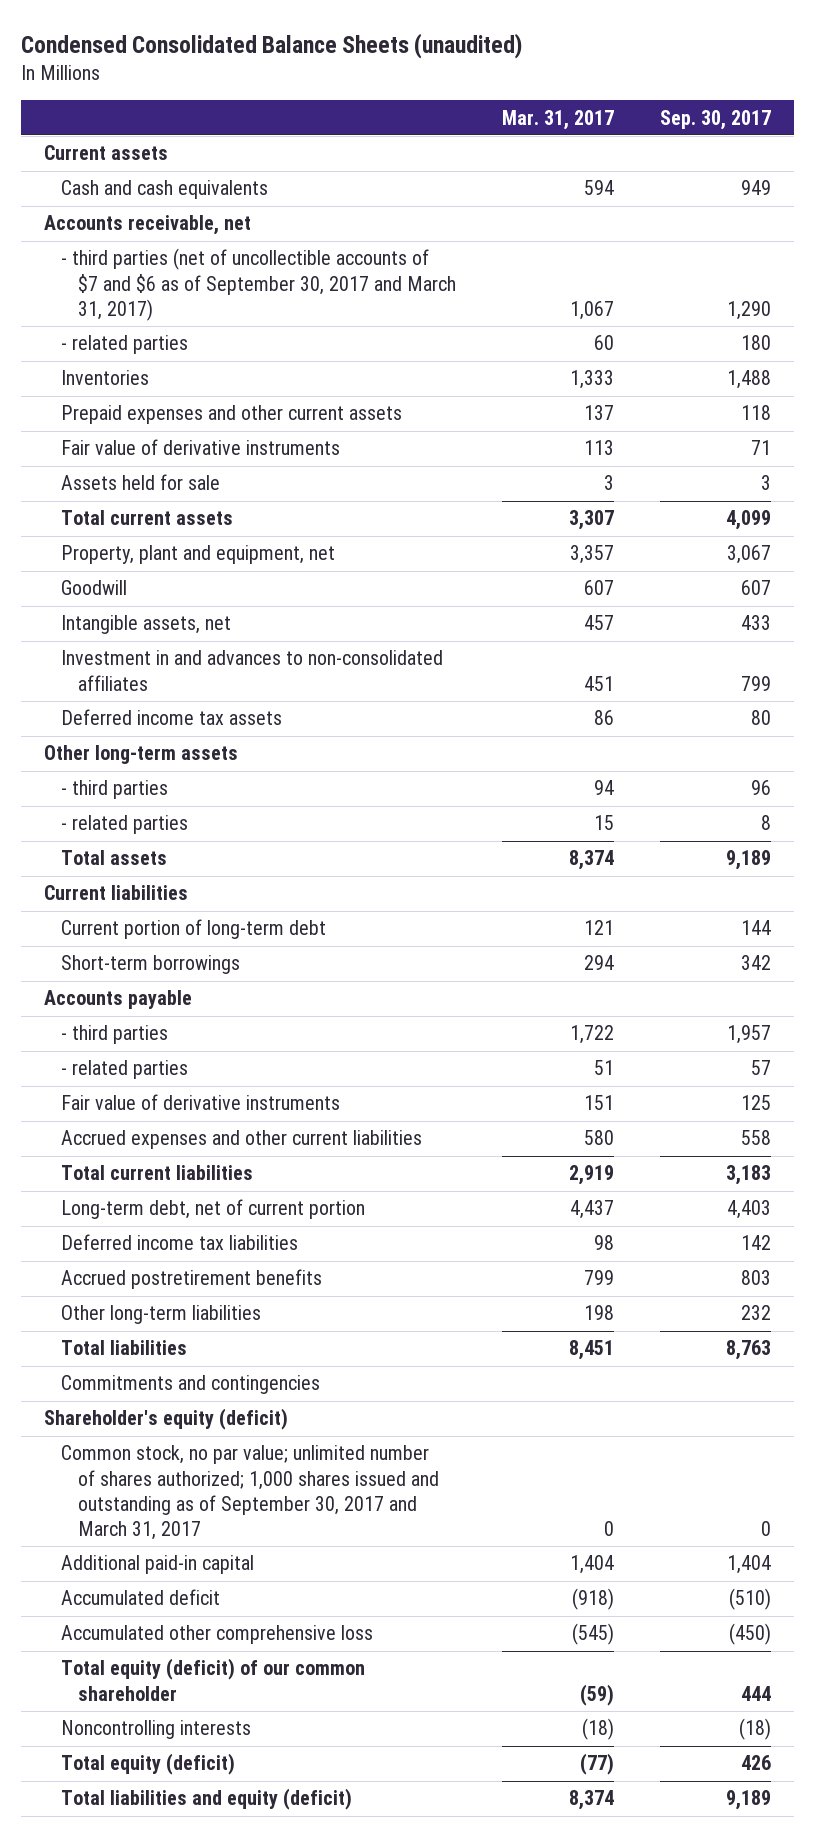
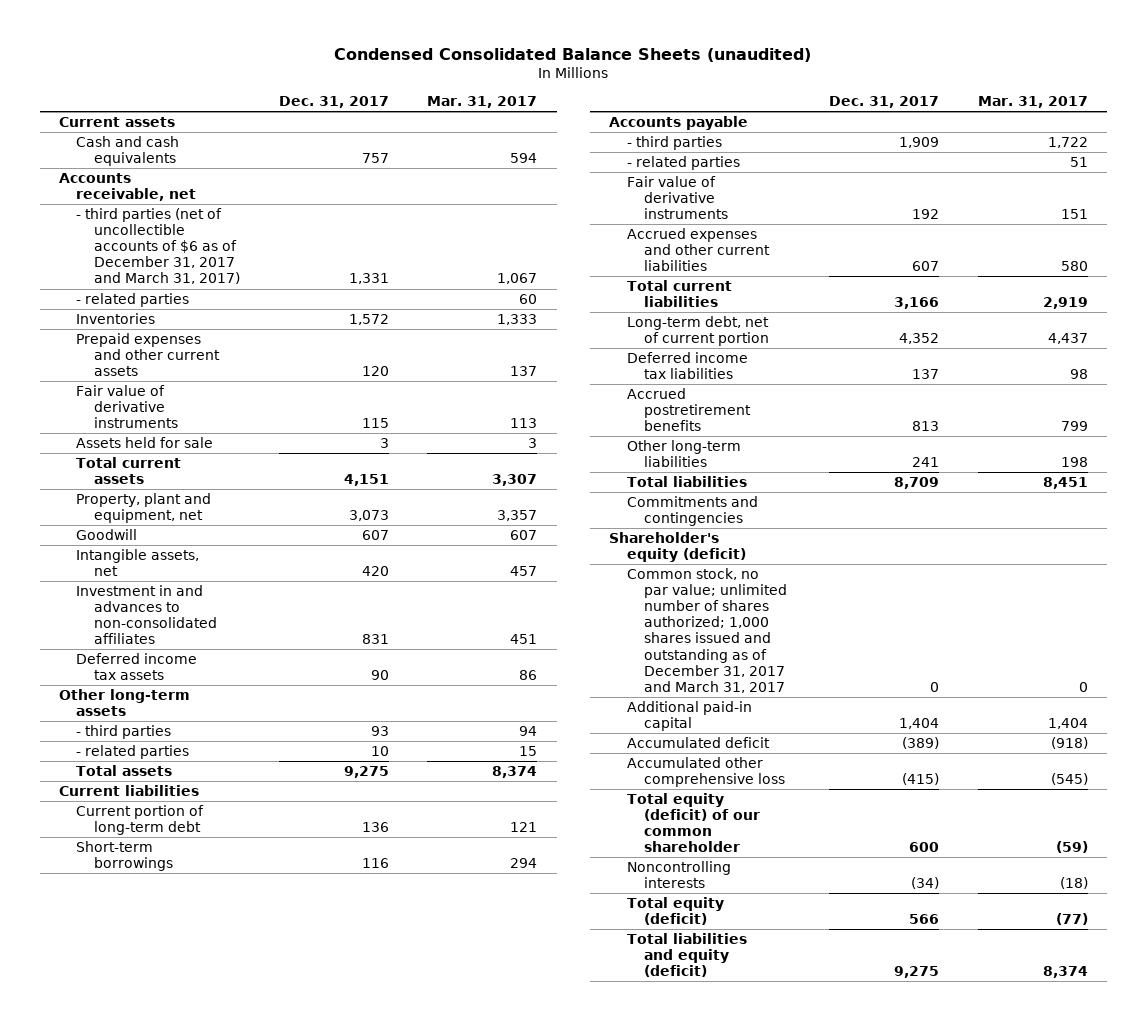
- | Mar. 31, 2017 | Sep. 30, 2017
+ | Dec. 31, 2017 | Mar. 31, 2017
- - third parties (net of uncollectible accounts of $7 and $6 as of September 30, 2017 and March 31, 2017) | 1,067 | 1,290
+ - third parties (net of uncollectible accounts of $6 as of December 31, 2017 and March 31, 2017) | 1,331 | 1,067
- Common stock, no par value; unlimited number of shares authorized; 1,000 shares issued and outstanding as of September 30, 2017 and March 31, 2017 | 0 | 0
+ Common stock, no par value; unlimited number of shares authorized; 1,000 shares issued and outstanding as of December 31, 2017 and March 31, 2017 | 0 | 0

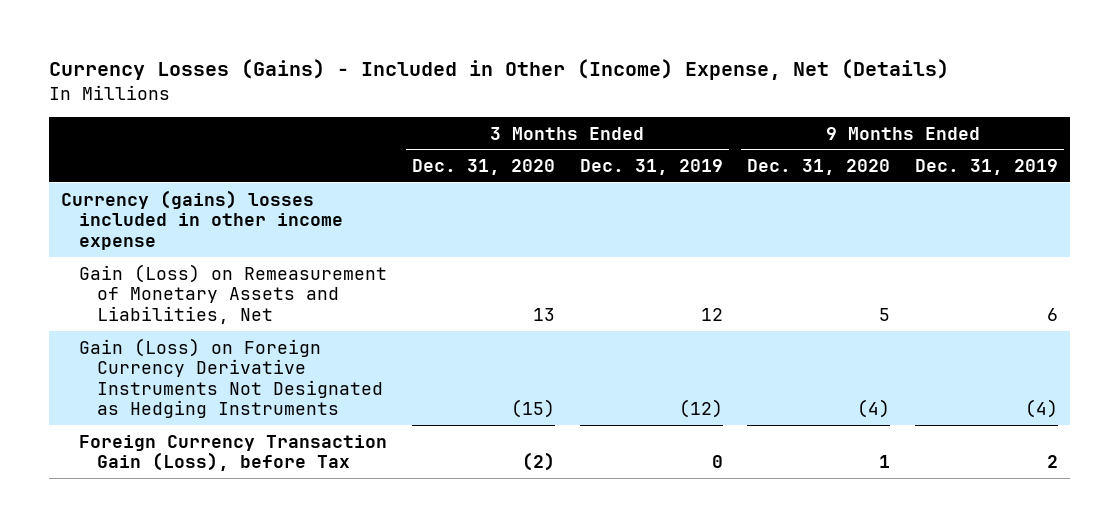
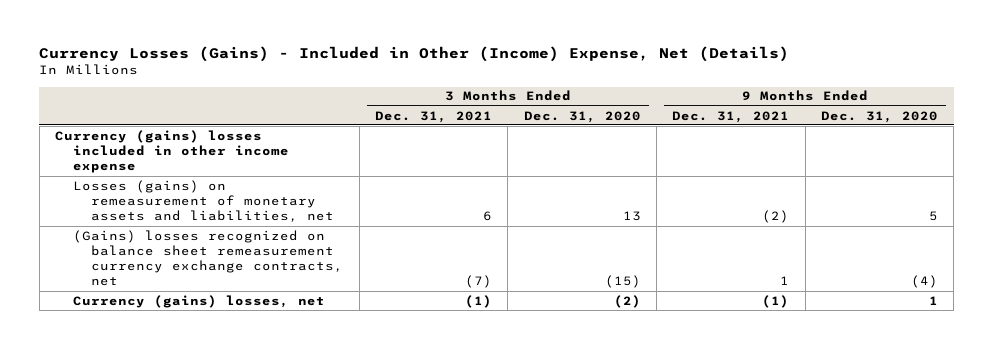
- | 3 Months Ended Dec. 31, 2020 | 3 Months Ended Dec. 31, 2019 | 9 Months Ended Dec. 31, 2020 | 9 Months Ended Dec. 31, 2019
+ | 3 Months Ended Dec. 31, 2021 | 3 Months Ended Dec. 31, 2020 | 9 Months Ended Dec. 31, 2021 | 9 Months Ended Dec. 31, 2020
- Gain (Loss) on Remeasurement of Monetary Assets and Liabilities, Net | 13 | 12 | 5 | 6
- Gain (Loss) on Foreign Currency Derivative Instruments Not Designated as Hedging Instruments | (15) | (12) | (4) | (4)
- Foreign Currency Transaction Gain (Loss), before Tax | (2) | 0 | 1 | 2
+ Losses (gains) on remeasurement of monetary assets and liabilities, net | 6 | 13 | (2) | 5
+ (Gains) losses recognized on balance sheet remeasurement currency exchange contracts, net | (7) | (15) | 1 | (4)
+ Currency (gains) losses, net | (1) | (2) | (1) | 1

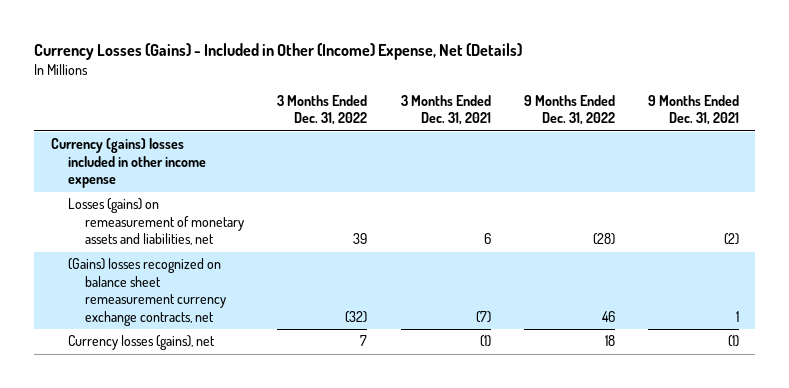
- | 3 Months Ended Dec. 31, 2021 | 3 Months Ended Dec. 31, 2020 | 9 Months Ended Dec. 31, 2021 | 9 Months Ended Dec. 31, 2020
+ | 3 Months Ended Dec. 31, 2022 | 3 Months Ended Dec. 31, 2021 | 9 Months Ended Dec. 31, 2022 | 9 Months Ended Dec. 31, 2021
- Currency (gains) losses, net | (1) | (2) | (1) | 1
+ Currency losses (gains), net | 7 | (1) | 18 | (1)

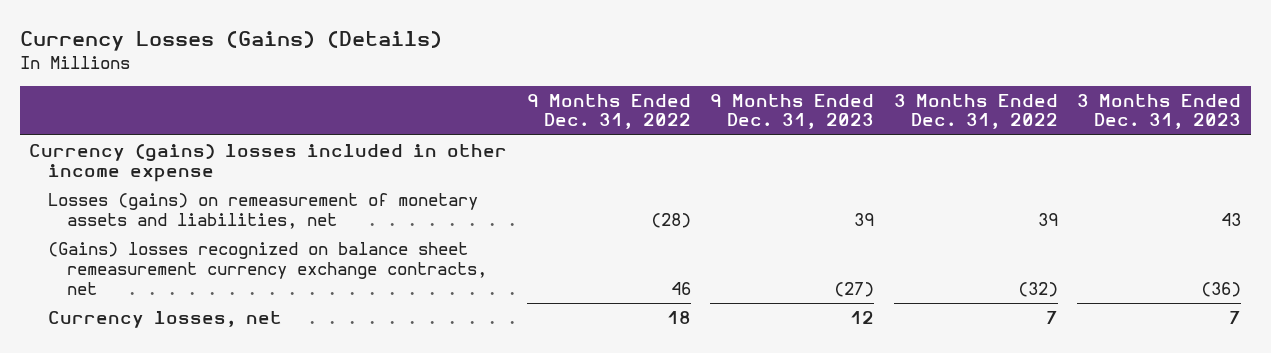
- Currency Losses (Gains) - Included in Other (Income) Expense, Net (Details)
+ Currency Losses (Gains) (Details)
- | 3 Months Ended Dec. 31, 2022 | 3 Months Ended Dec. 31, 2021 | 9 Months Ended Dec. 31, 2022 | 9 Months Ended Dec. 31, 2021
+ | 9 Months Ended Dec. 31, 2022 | 9 Months Ended Dec. 31, 2023 | 3 Months Ended Dec. 31, 2022 | 3 Months Ended Dec. 31, 2023
- Currency losses (gains), net | 7 | (1) | 18 | (1)
+ Currency losses, net | 18 | 12 | 7 | 7

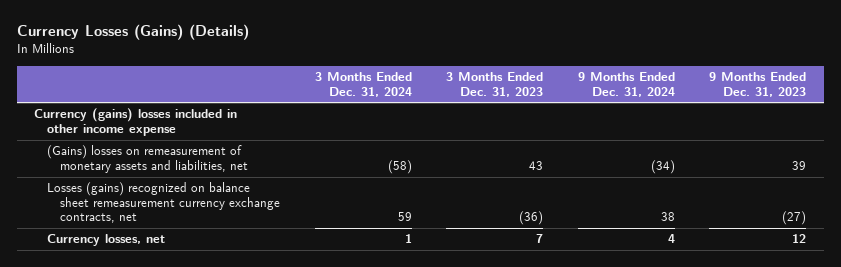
- | 9 Months Ended Dec. 31, 2022 | 9 Months Ended Dec. 31, 2023 | 3 Months Ended Dec. 31, 2022 | 3 Months Ended Dec. 31, 2023
+ | 3 Months Ended Dec. 31, 2024 | 3 Months Ended Dec. 31, 2023 | 9 Months Ended Dec. 31, 2024 | 9 Months Ended Dec. 31, 2023
- Losses (gains) on remeasurement of monetary assets and liabilities, net | (28) | 39 | 39 | 43
- (Gains) losses recognized on balance sheet remeasurement currency exchange contracts, net | 46 | (27) | (32) | (36)
+ (Gains) losses on remeasurement of monetary assets and liabilities, net | (58) | 43 | (34) | 39
+ Losses (gains) recognized on balance sheet remeasurement currency exchange contracts, net | 59 | (36) | 38 | (27)

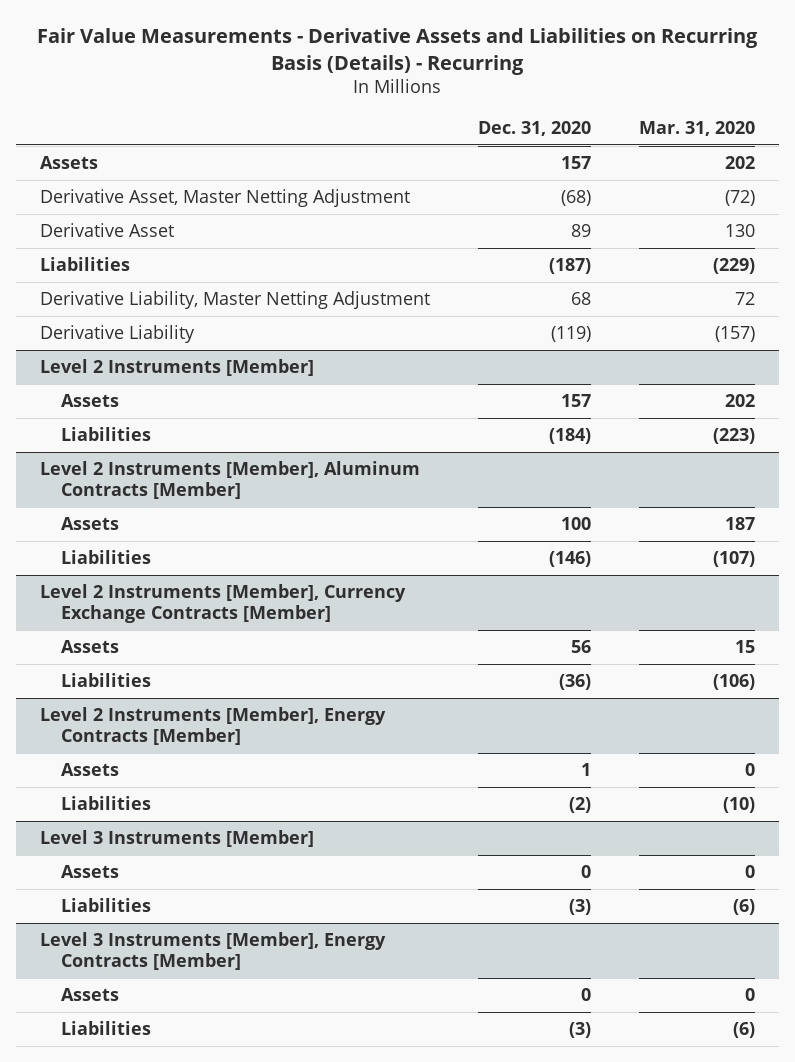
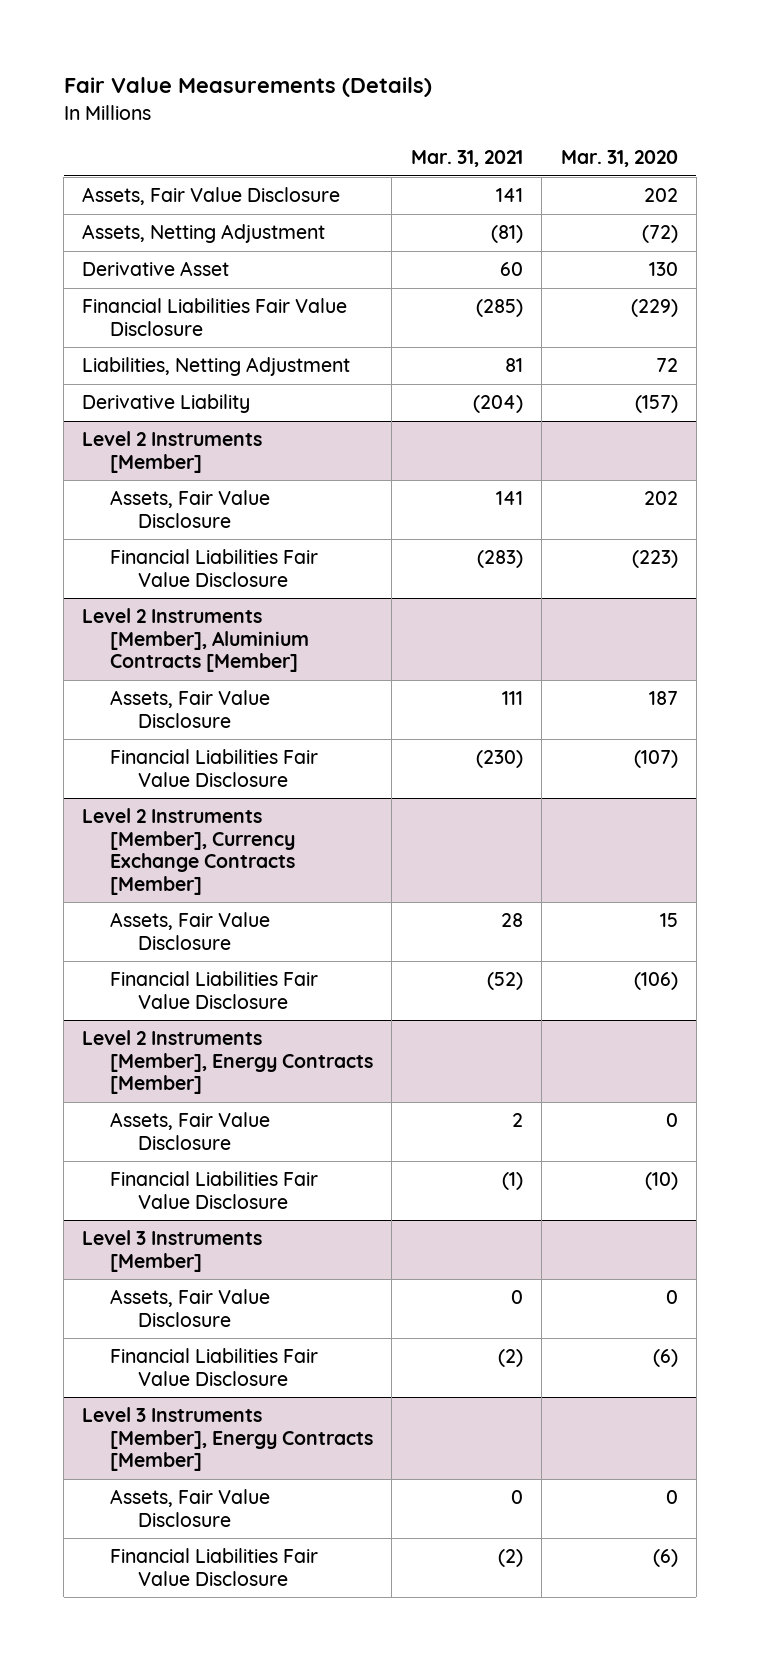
- Fair Value Measurements - Derivative Assets and Liabilities on Recurring Basis (Details) - Recurring
+ Fair Value Measurements (Details)
- | Dec. 31, 2020 | Mar. 31, 2020
+ | Mar. 31, 2021 | Mar. 31, 2020
- Assets | 157 | 202
- Derivative Asset, Master Netting Adjustment | (68) | (72)
+ Assets, Fair Value Disclosure | 141 | 202
+ Assets, Netting Adjustment | (81) | (72)
- Liabilities | (187) | (229)
- Derivative Liability, Master Netting Adjustment | 68 | 72
+ Financial Liabilities Fair Value Disclosure | (285) | (229)
+ Liabilities, Netting Adjustment | 81 | 72
@ Level 2 Instruments [Member]
- Assets | 157 | 202
- Liabilities | (184) | (223)
- Level 2 Instruments [Member], Aluminum Contracts [Member]
- Assets | 100 | 187
- Liabilities | (146) | (107)
@ Level 2 Instruments [Member]
+ Assets, Fair Value Disclosure | 141 | 202
+ Financial Liabilities Fair Value Disclosure | (283) | (223)
+ Level 2 Instruments [Member], Aluminium Contracts [Member]
+ Assets, Fair Value Disclosure | 111 | 187
+ Financial Liabilities Fair Value Disclosure | (230) | (107)
@ Level 2 Instruments [Member], Currency Exchange Contracts [Member]
- Assets | 56 | 15
- Liabilities | (36) | (106)
+ Assets, Fair Value Disclosure | 28 | 15
+ Financial Liabilities Fair Value Disclosure | (52) | (106)
@ Level 2 Instruments [Member], Energy Contracts [Member]
- Assets | 1 | 0
- Liabilities | (2) | (10)
+ Assets, Fair Value Disclosure | 2 | 0
+ Financial Liabilities Fair Value Disclosure | (1) | (10)
@ Level 3 Instruments [Member]
- Assets | 0 | 0
- Liabilities | (3) | (6)
+ Assets, Fair Value Disclosure | 0 | 0
+ Financial Liabilities Fair Value Disclosure | (2) | (6)
@ Level 3 Instruments [Member], Energy Contracts [Member]
- Assets | 0 | 0
- Liabilities | (3) | (6)
+ Assets, Fair Value Disclosure | 0 | 0
+ Financial Liabilities Fair Value Disclosure | (2) | (6)

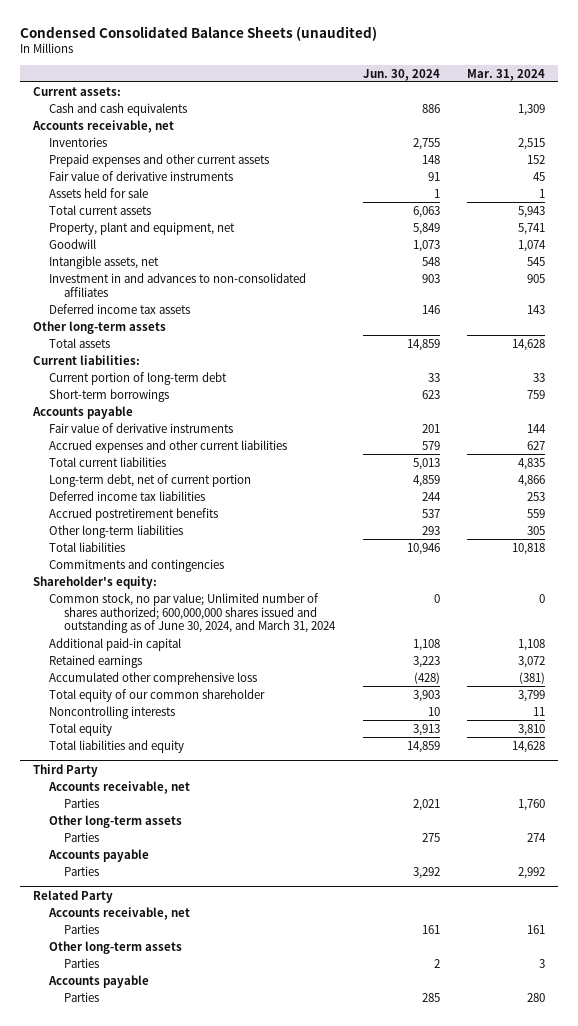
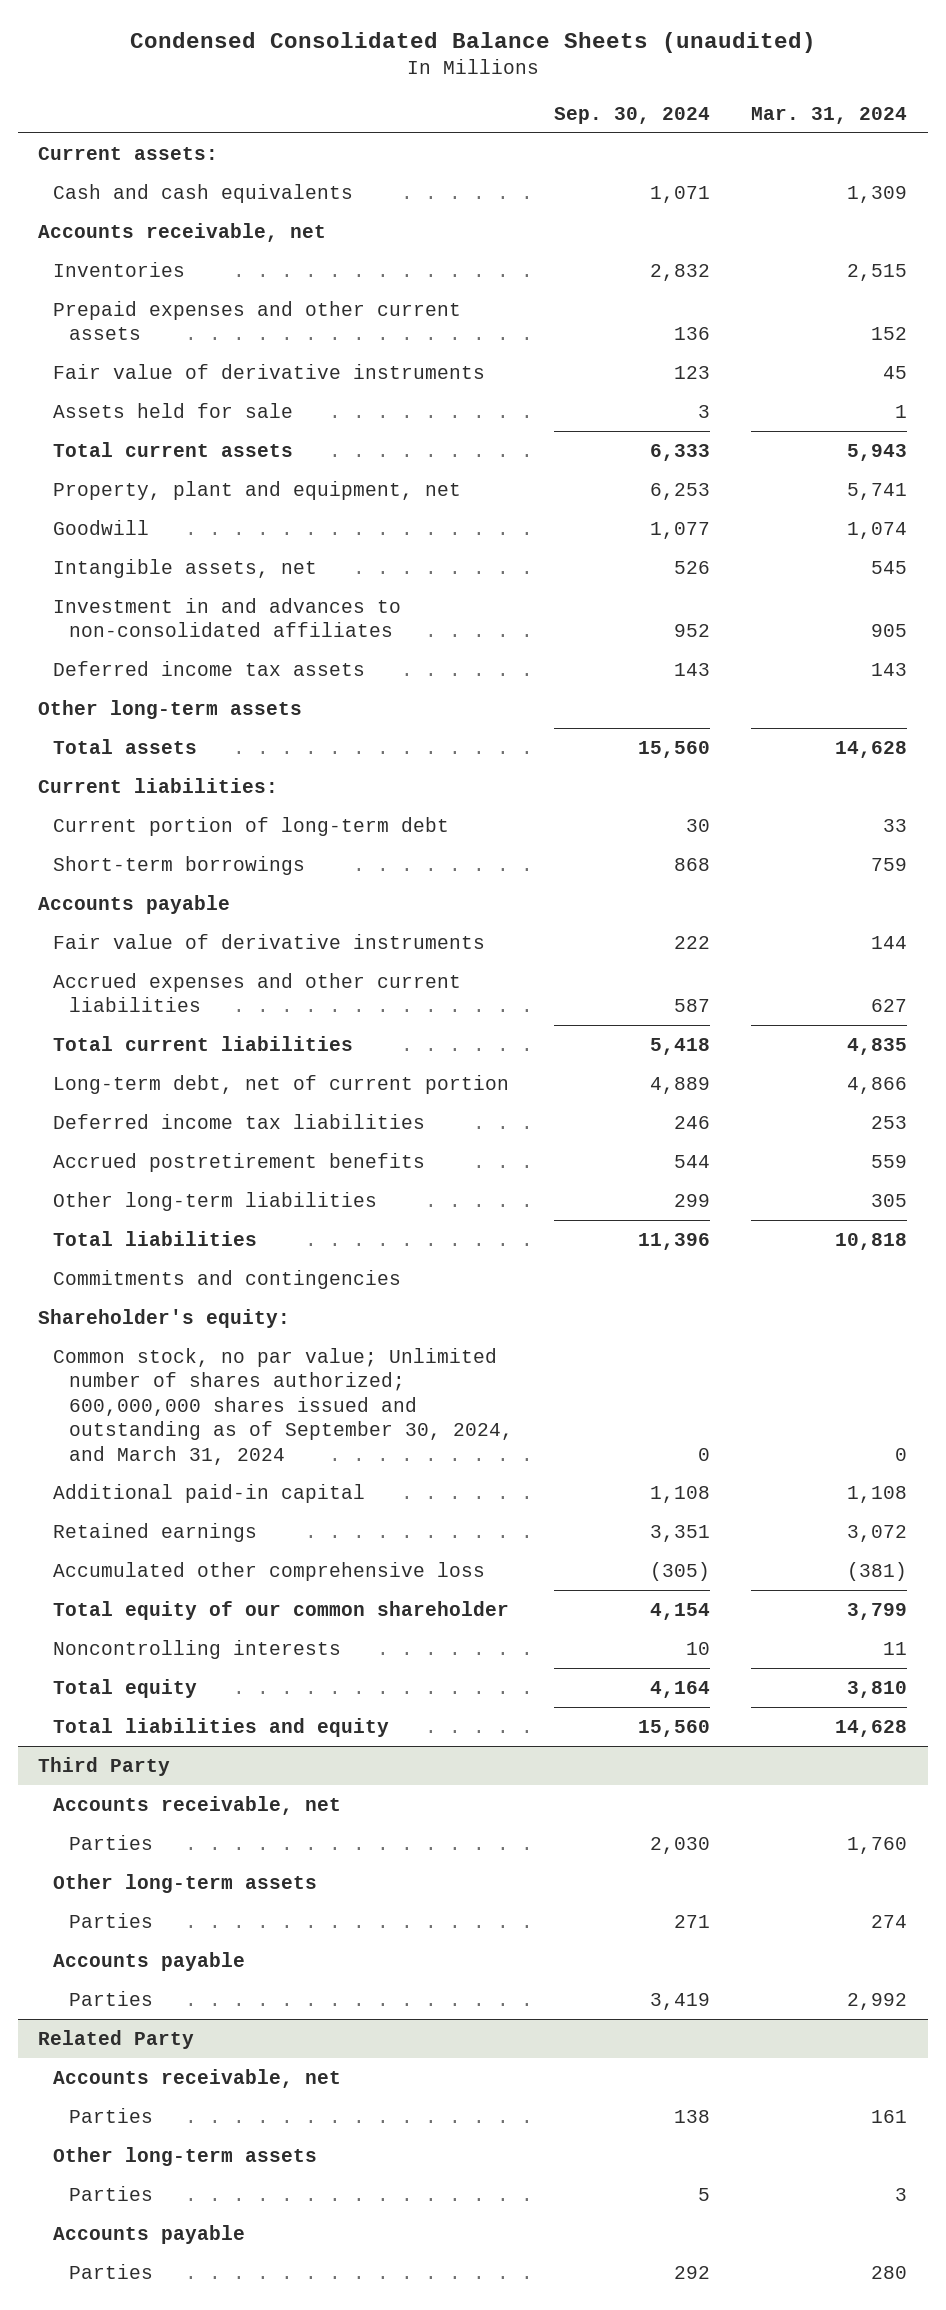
- | Jun. 30, 2024 | Mar. 31, 2024
+ | Sep. 30, 2024 | Mar. 31, 2024
- Common stock, no par value; Unlimited number of shares authorized; 600,000,000 shares issued and outstanding as of June 30, 2024, and March 31, 2024 | 0 | 0
+ Common stock, no par value; Unlimited number of shares authorized; 600,000,000 shares issued and outstanding as of September 30, 2024, and March 31, 2024 | 0 | 0

